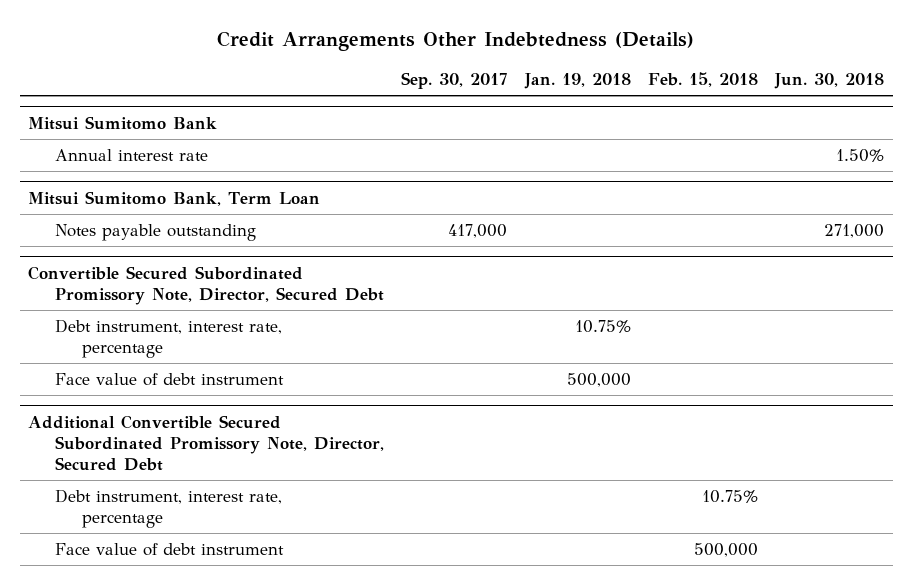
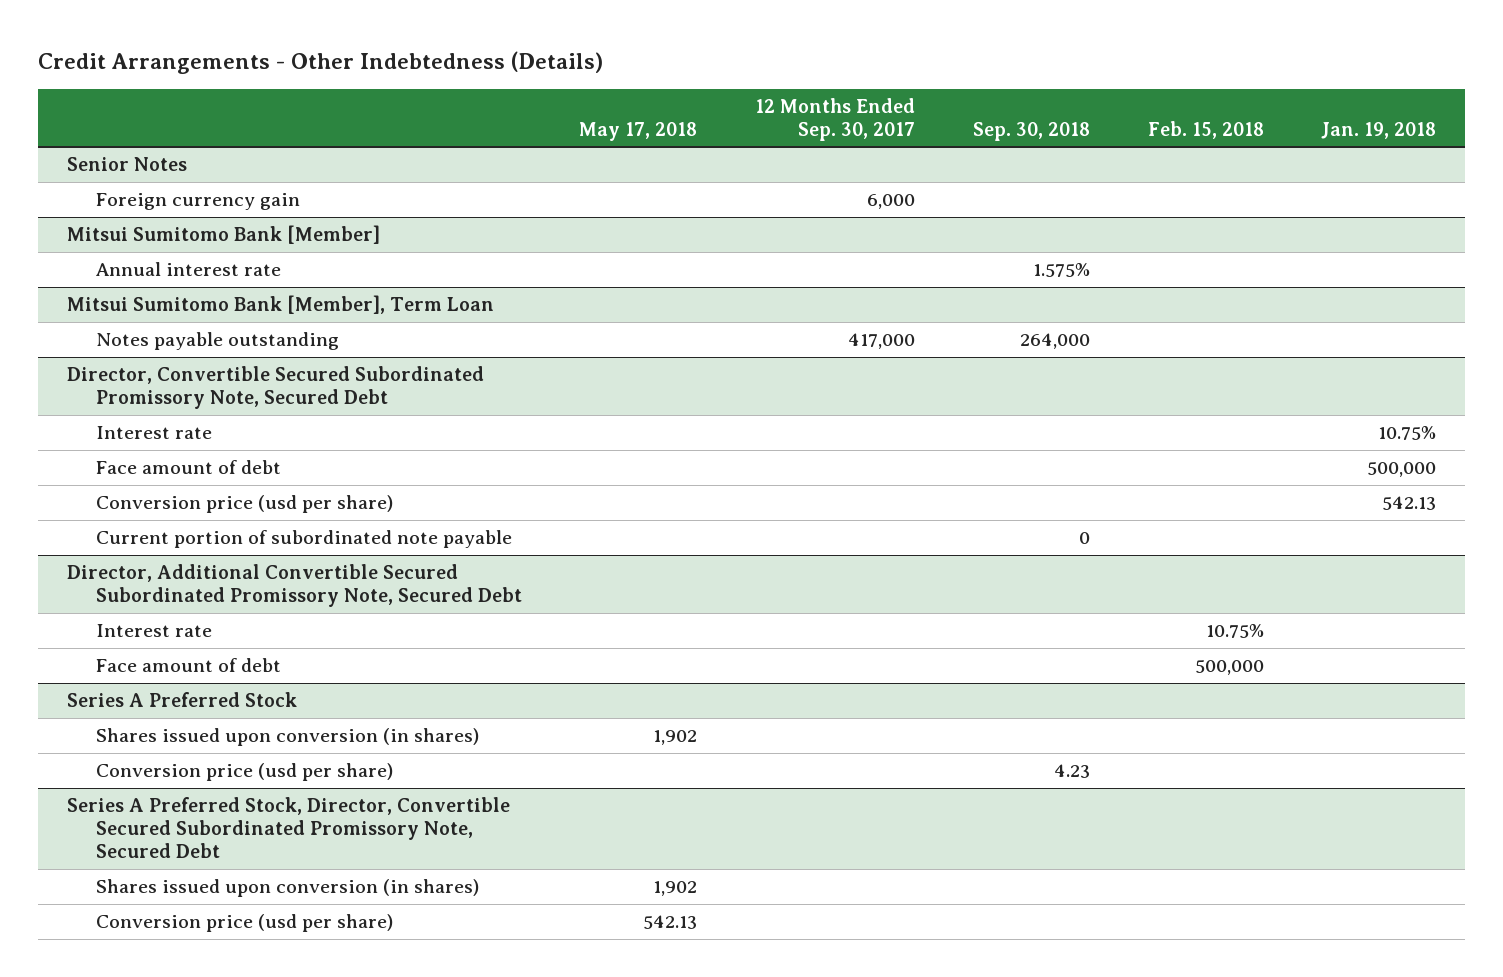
- Credit Arrangements Other Indebtedness (Details)
+ Credit Arrangements - Other Indebtedness (Details)
- | Sep. 30, 2017 | Jan. 19, 2018 | Feb. 15, 2018 | Jun. 30, 2018
+ | May 17, 2018 | 12 Months Ended Sep. 30, 2017 | Sep. 30, 2018 | Feb. 15, 2018 | Jan. 19, 2018
- Mitsui Sumitomo Bank
+ Senior Notes
+ Foreign currency gain | | 6,000 | | |
+ Mitsui Sumitomo Bank [Member]
- Mitsui Sumitomo Bank, Term Loan
+ Mitsui Sumitomo Bank [Member], Term Loan
- Convertible Secured Subordinated Promissory Note, Director, Secured Debt
- Debt instrument, interest rate, percentage | | 10.75% | |
- Face value of debt instrument | | 500,000 | |
- Additional Convertible Secured Subordinated Promissory Note, Director, Secured Debt
- Debt instrument, interest rate, percentage | | | 10.75% |
- Face value of debt instrument | | | 500,000 |
+ Director, Convertible Secured Subordinated Promissory Note, Secured Debt
+ Interest rate | | | | | 10.75%
+ Face amount of debt | | | | | 500,000
+ Conversion price (usd per share) | | | | | 542.13
+ Current portion of subordinated note payable | | | 0 | |
+ Director, Additional Convertible Secured Subordinated Promissory Note, Secured Debt
+ Interest rate | | | | 10.75% |
+ Face amount of debt | | | | 500,000 |
+ Series A Preferred Stock
+ Shares issued upon conversion (in shares) | 1,902 | | | |
+ Conversion price (usd per share) | | | 4.23 | |
+ Series A Preferred Stock, Director, Convertible Secured Subordinated Promissory Note, Secured Debt
+ Shares issued upon conversion (in shares) | 1,902 | | | |
+ Conversion price (usd per share) | 542.13 | | | |

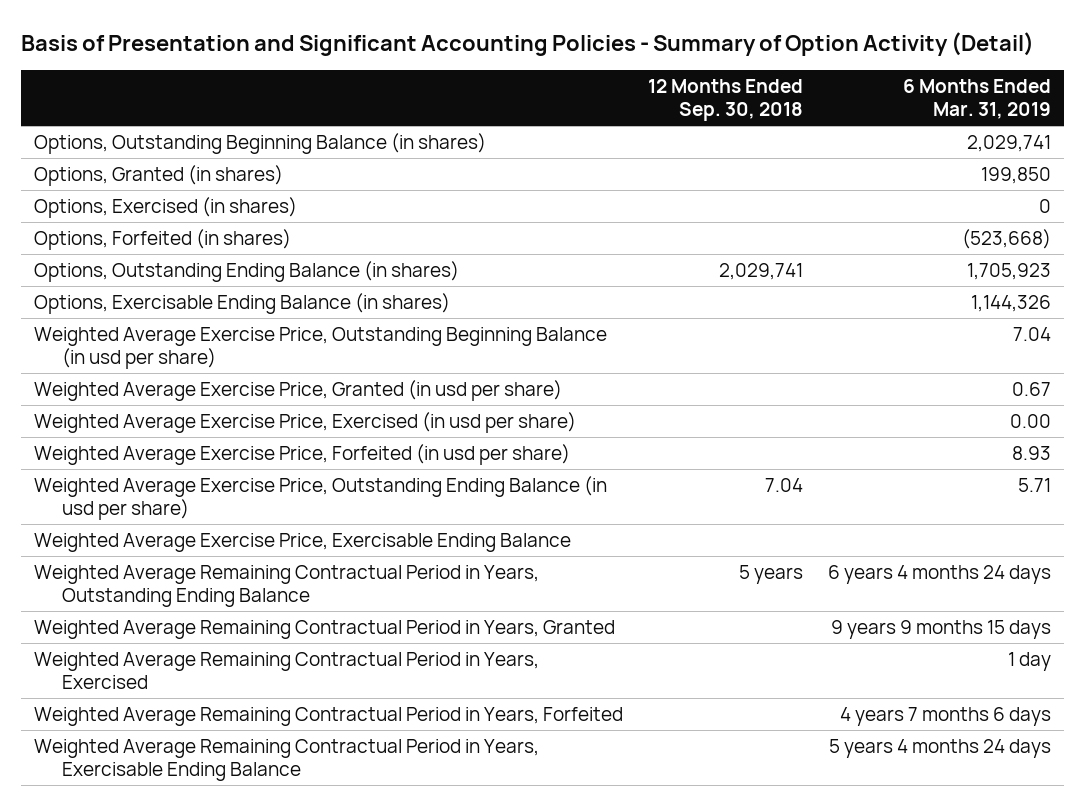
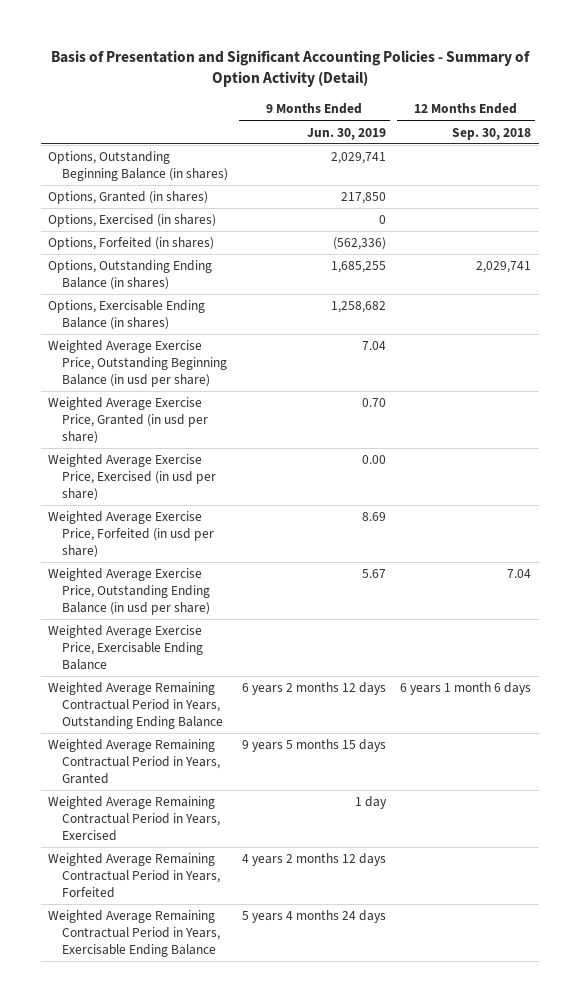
- | 12 Months Ended Sep. 30, 2018 | 6 Months Ended Mar. 31, 2019
+ | 9 Months Ended Jun. 30, 2019 | 12 Months Ended Sep. 30, 2018
- Weighted Average Remaining Contractual Period in Years, Outstanding Ending Balance | 5 years | 6 years 4 months 24 days
+ Weighted Average Remaining Contractual Period in Years, Outstanding Ending Balance | 6 years 2 months 12 days | 6 years 1 month 6 days

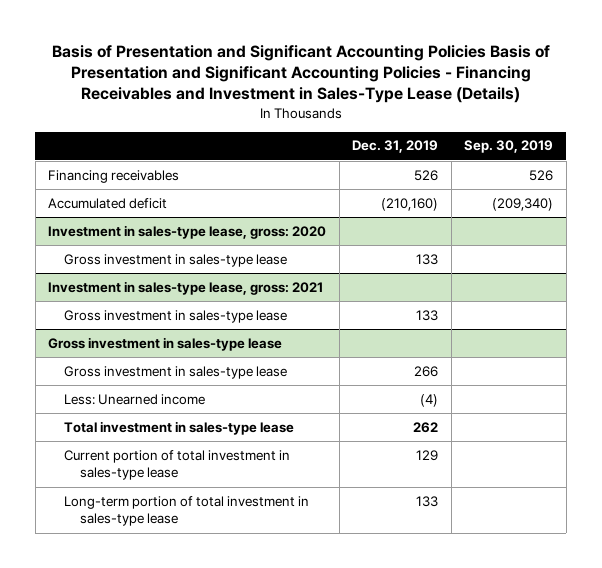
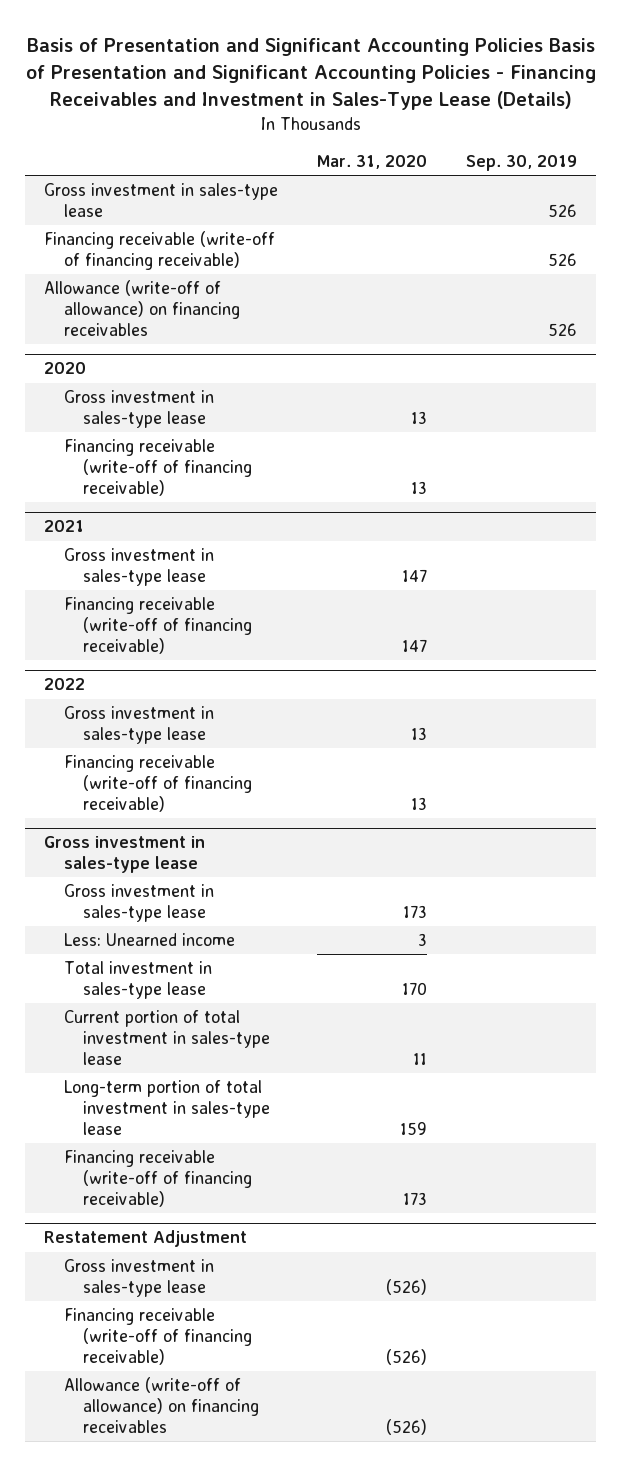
- | Dec. 31, 2019 | Sep. 30, 2019
+ | Mar. 31, 2020 | Sep. 30, 2019
- Financing receivables | 526 | 526
- Accumulated deficit | (210,160) | (209,340)
- Investment in sales-type lease, gross: 2020
+ Gross investment in sales-type lease | | 526
+ Financing receivable (write-off of financing receivable) | | 526
+ Allowance (write-off of allowance) on financing receivables | | 526
+ 2020
+ Gross investment in sales-type lease | 13 |
+ Financing receivable (write-off of financing receivable) | 13 |
+ 2021
- Investment in sales-type lease, gross: 2021
+ Financing receivable (write-off of financing receivable) | 147 |
+ 2022
+ Financing receivable (write-off of financing receivable) | 13 |
@ Gross investment in sales-type lease
+ Financing receivable (write-off of financing receivable) | 173 |
+ Restatement Adjustment
+ Gross investment in sales-type lease | (526) |
+ Financing receivable (write-off of financing receivable) | (526) |
+ Allowance (write-off of allowance) on financing receivables | (526) |

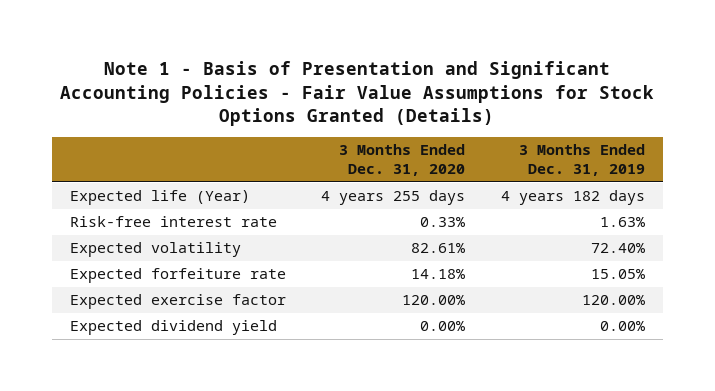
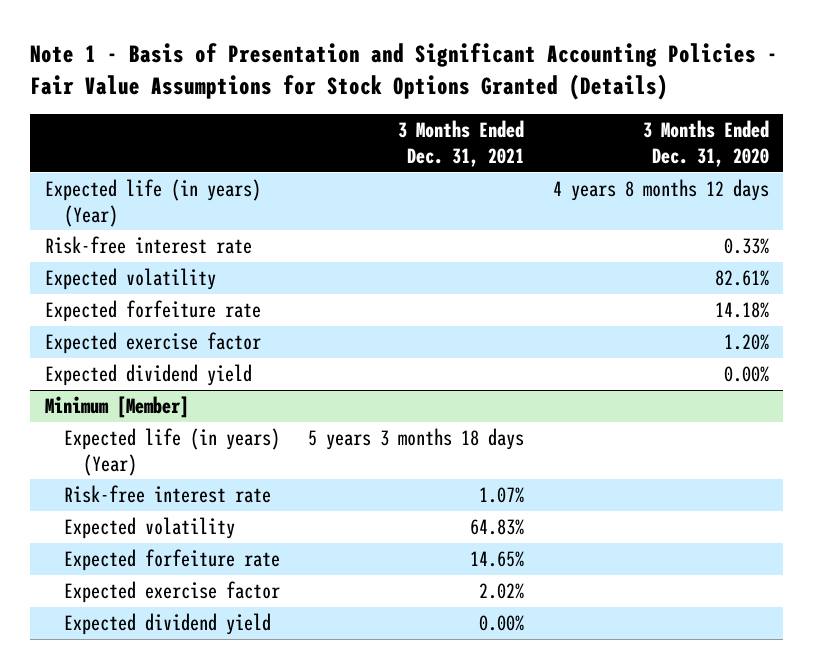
- | 3 Months Ended Dec. 31, 2020 | 3 Months Ended Dec. 31, 2019
+ | 3 Months Ended Dec. 31, 2021 | 3 Months Ended Dec. 31, 2020
- Expected life (Year) | 4 years 255 days | 4 years 182 days
+ Expected life (in years) (Year) | | 4 years 8 months 12 days
- Expected exercise factor | 120.00% | 120.00%
+ Expected exercise factor | | 1.20%
+ Minimum [Member]
+ Expected life (in years) (Year) | 5 years 3 months 18 days |
+ Risk-free interest rate | 1.07% |
+ Expected volatility | 64.83% |
+ Expected forfeiture rate | 14.65% |
+ Expected exercise factor | 2.02% |
+ Expected dividend yield | 0.00% |

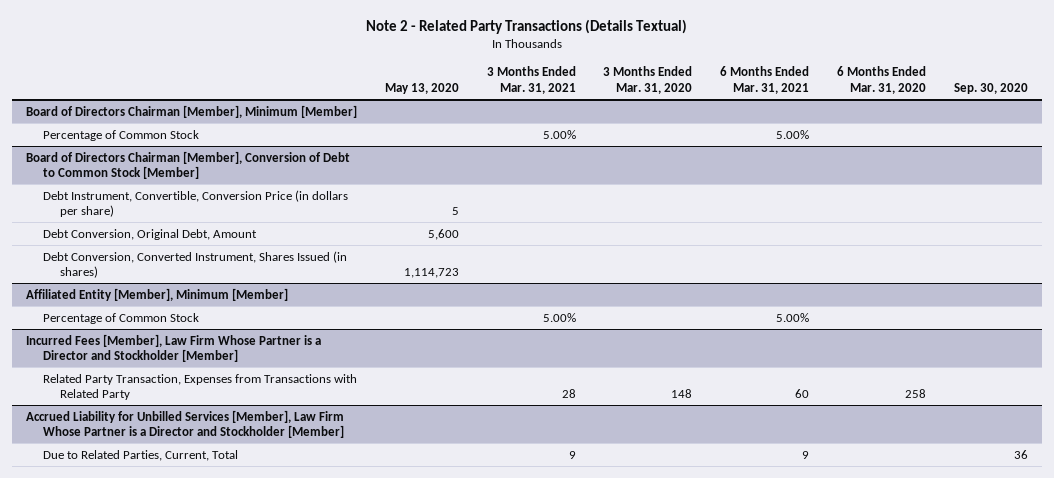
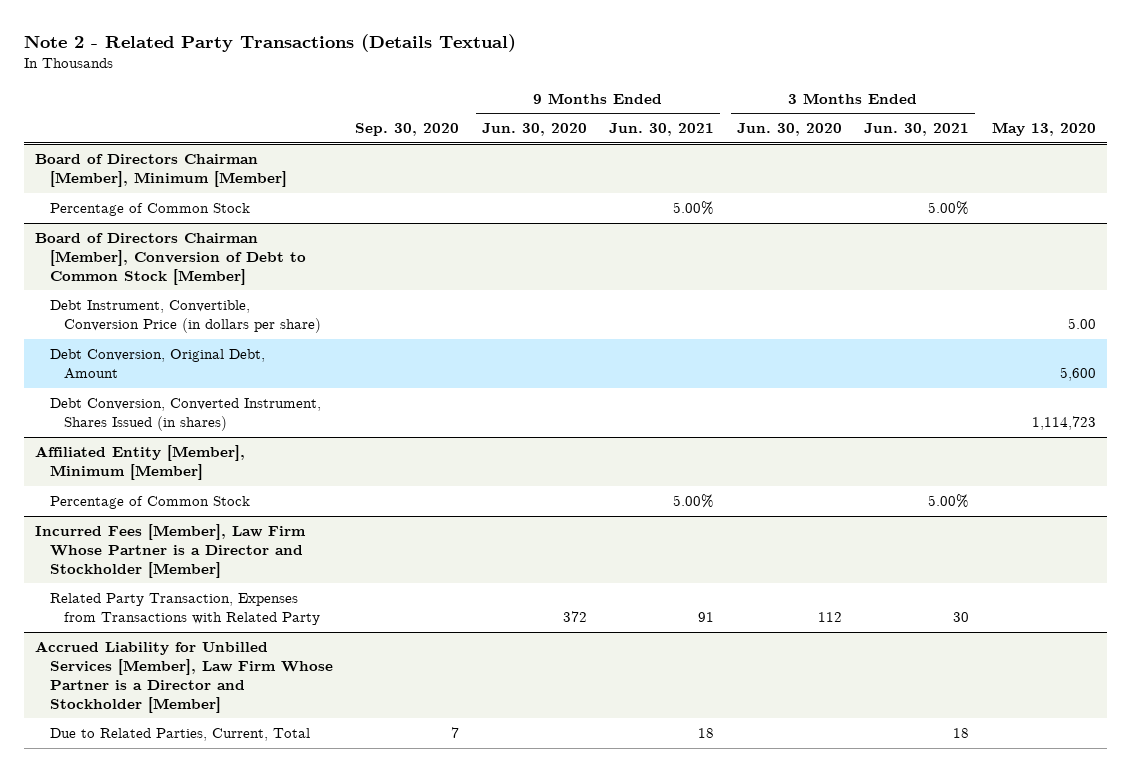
- | May 13, 2020 | 3 Months Ended Mar. 31, 2021 | 3 Months Ended Mar. 31, 2020 | 6 Months Ended Mar. 31, 2021 | 6 Months Ended Mar. 31, 2020 | Sep. 30, 2020
+ | Sep. 30, 2020 | 9 Months Ended Jun. 30, 2020 | 9 Months Ended Jun. 30, 2021 | 3 Months Ended Jun. 30, 2020 | 3 Months Ended Jun. 30, 2021 | May 13, 2020
@ Board of Directors Chairman [Member], Conversion of Debt to Common Stock [Member]
- Debt Instrument, Convertible, Conversion Price (in dollars per share) | 5 | | | | |
+ Debt Instrument, Convertible, Conversion Price (in dollars per share) | | | | | | 5.00
@ Accrued Liability for Unbilled Services [Member], Law Firm Whose Partner is a Director and Stockholder [Member]
- Due to Related Parties, Current, Total | | 9 | | 9 | | 36
+ Due to Related Parties, Current, Total | 7 | | 18 | | 18 |

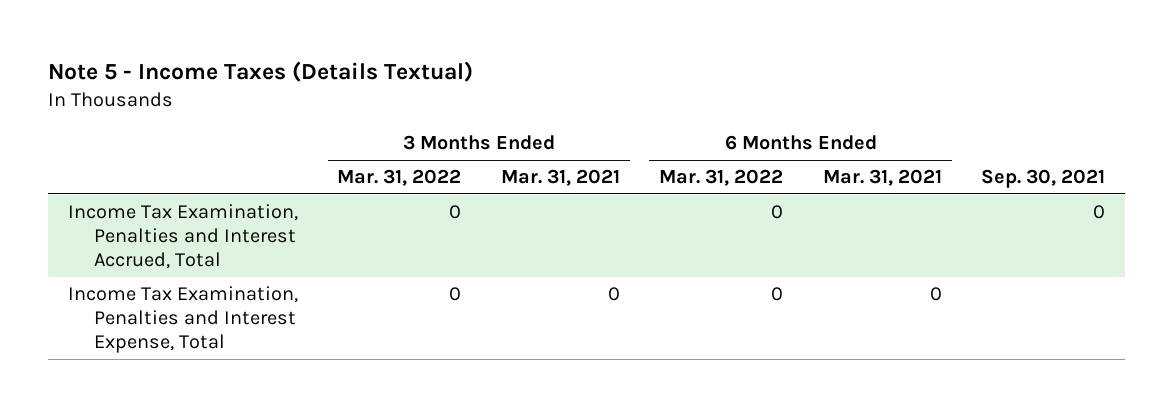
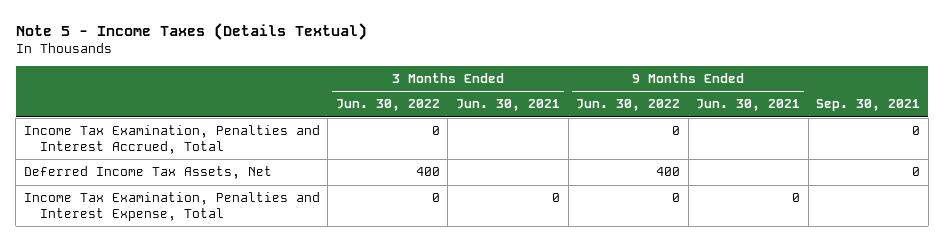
- | 3 Months Ended Mar. 31, 2022 | 3 Months Ended Mar. 31, 2021 | 6 Months Ended Mar. 31, 2022 | 6 Months Ended Mar. 31, 2021 | Sep. 30, 2021
+ | 3 Months Ended Jun. 30, 2022 | 3 Months Ended Jun. 30, 2021 | 9 Months Ended Jun. 30, 2022 | 9 Months Ended Jun. 30, 2021 | Sep. 30, 2021
+ Deferred Income Tax Assets, Net | 400 | | 400 | | 0

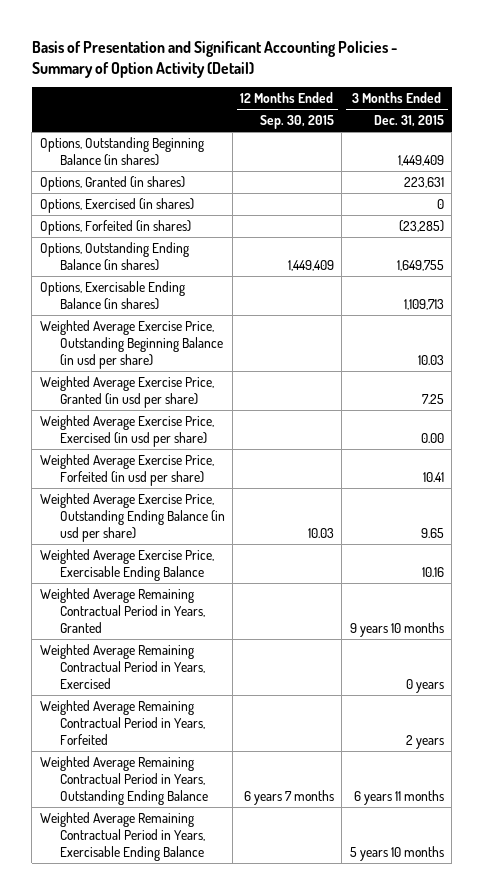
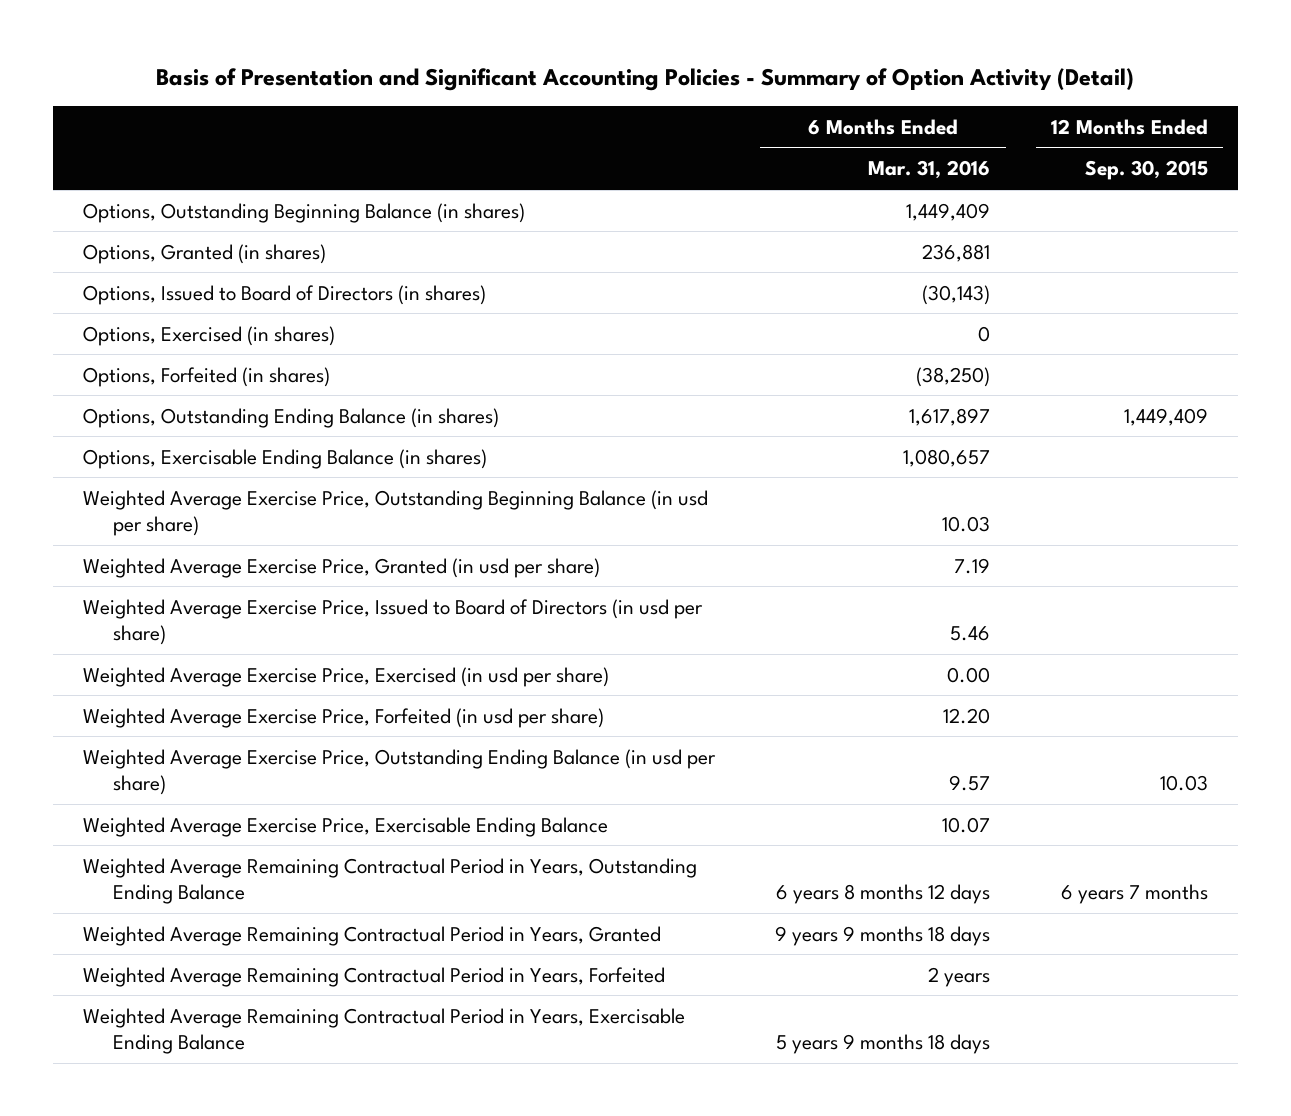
- | 12 Months Ended Sep. 30, 2015 | 3 Months Ended Dec. 31, 2015
+ | 6 Months Ended Mar. 31, 2016 | 12 Months Ended Sep. 30, 2015
+ Options, Issued to Board of Directors (in shares) | (30,143) |
+ Weighted Average Exercise Price, Issued to Board of Directors (in usd per share) | 5.46 |
moved up: Weighted Average Remaining Contractual Period in Years, Outstanding Ending Balance | 6 years 8 months 12 days | 6 years 7 months
- Weighted Average Remaining Contractual Period in Years, Exercised | | 0 years

